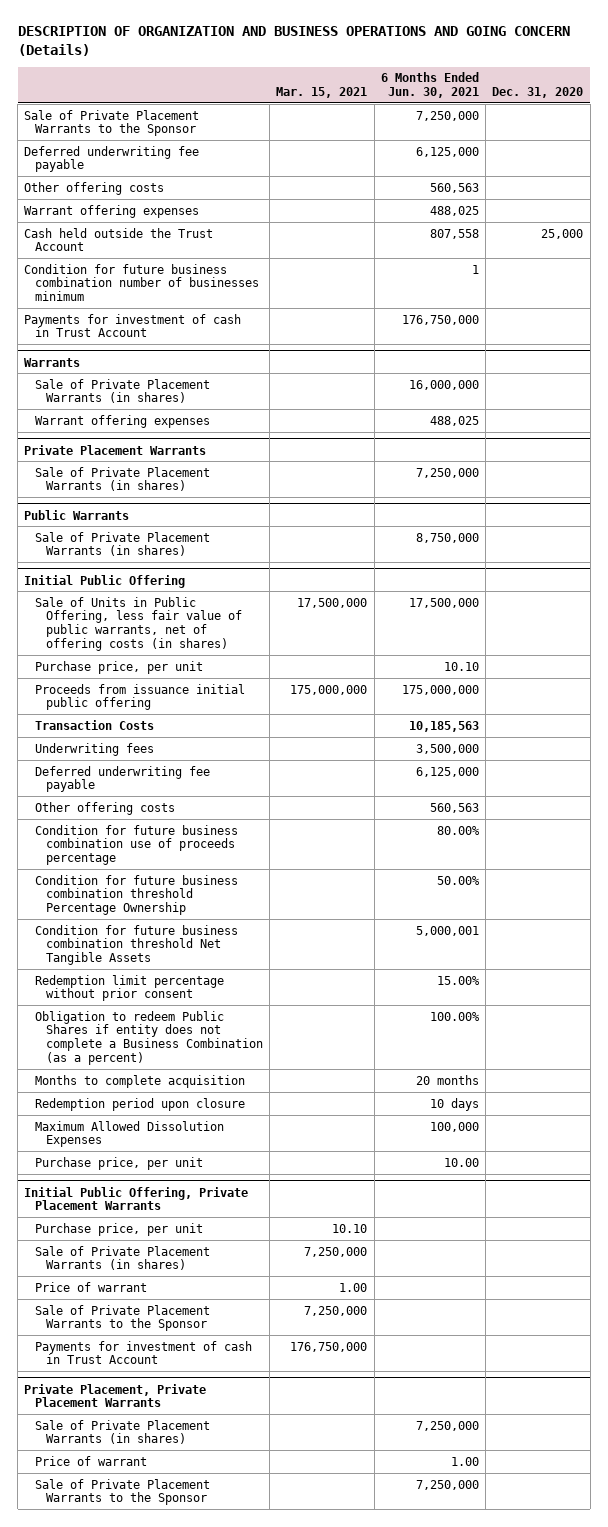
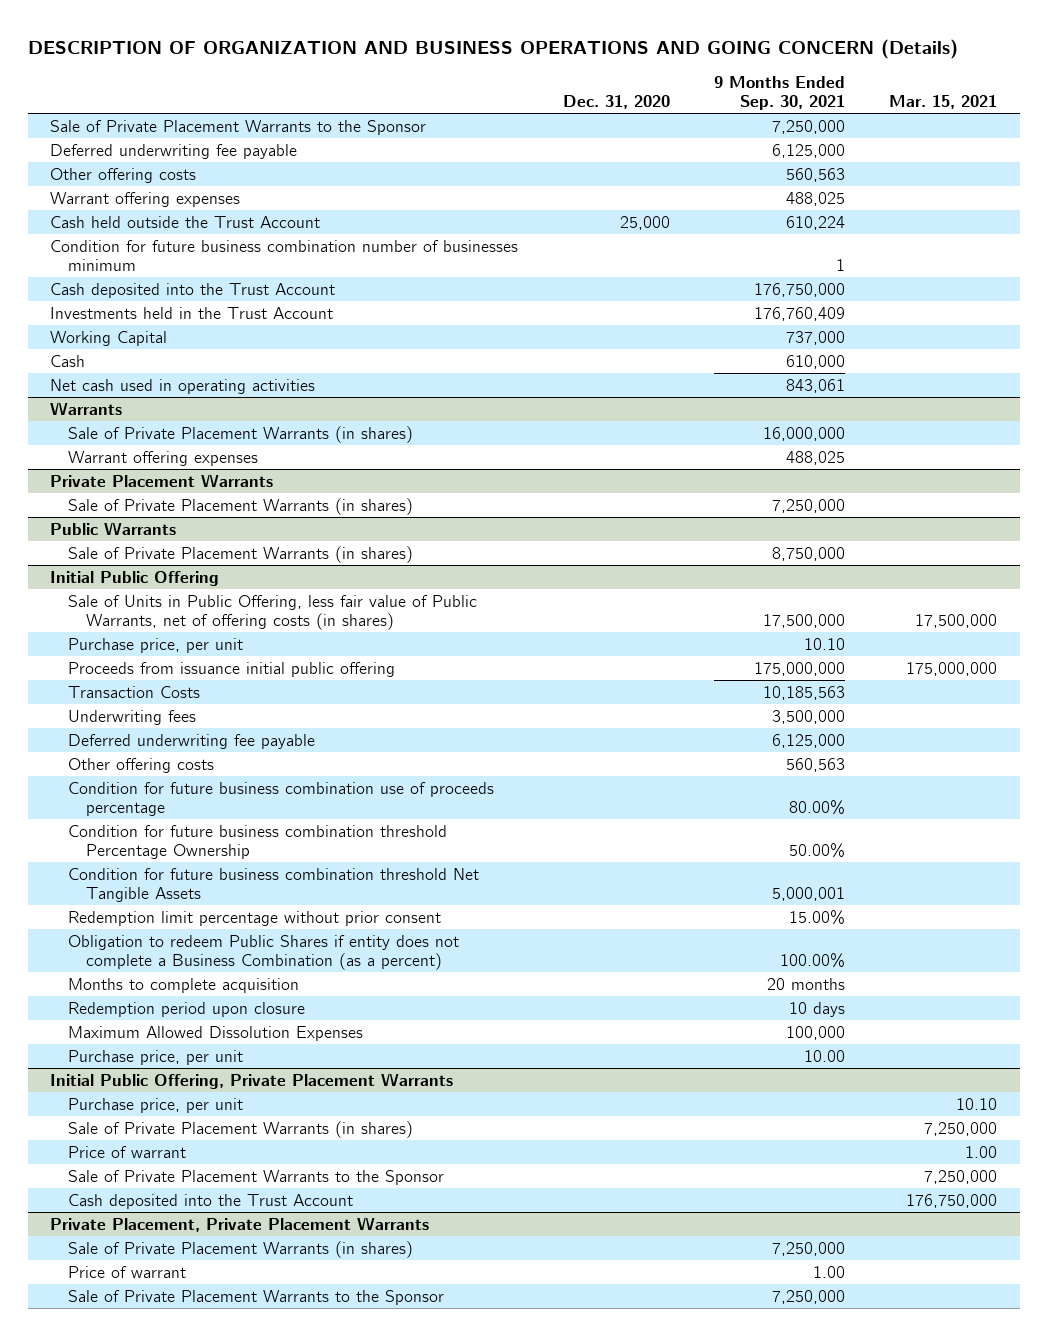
- | Mar. 15, 2021 | 6 Months Ended Jun. 30, 2021 | Dec. 31, 2020
+ | Dec. 31, 2020 | 9 Months Ended Sep. 30, 2021 | Mar. 15, 2021
- Payments for investment of cash in Trust Account | | 176,750,000 |
+ Cash deposited into the Trust Account | | 176,750,000 |
+ Investments held in the Trust Account | | 176,760,409 |
+ Working Capital | | 737,000 |
+ Cash | | 610,000 |
+ Net cash used in operating activities | | 843,061 |
@ Initial Public Offering
- Sale of Units in Public Offering, less fair value of public warrants, net of offering costs (in shares) | 17,500,000 | 17,500,000 |
+ Sale of Units in Public Offering, less fair value of Public Warrants, net of offering costs (in shares) | | 17,500,000 | 17,500,000
@ Initial Public Offering, Private Placement Warrants
- Payments for investment of cash in Trust Account | 176,750,000 | |
+ Cash deposited into the Trust Account | | | 176,750,000

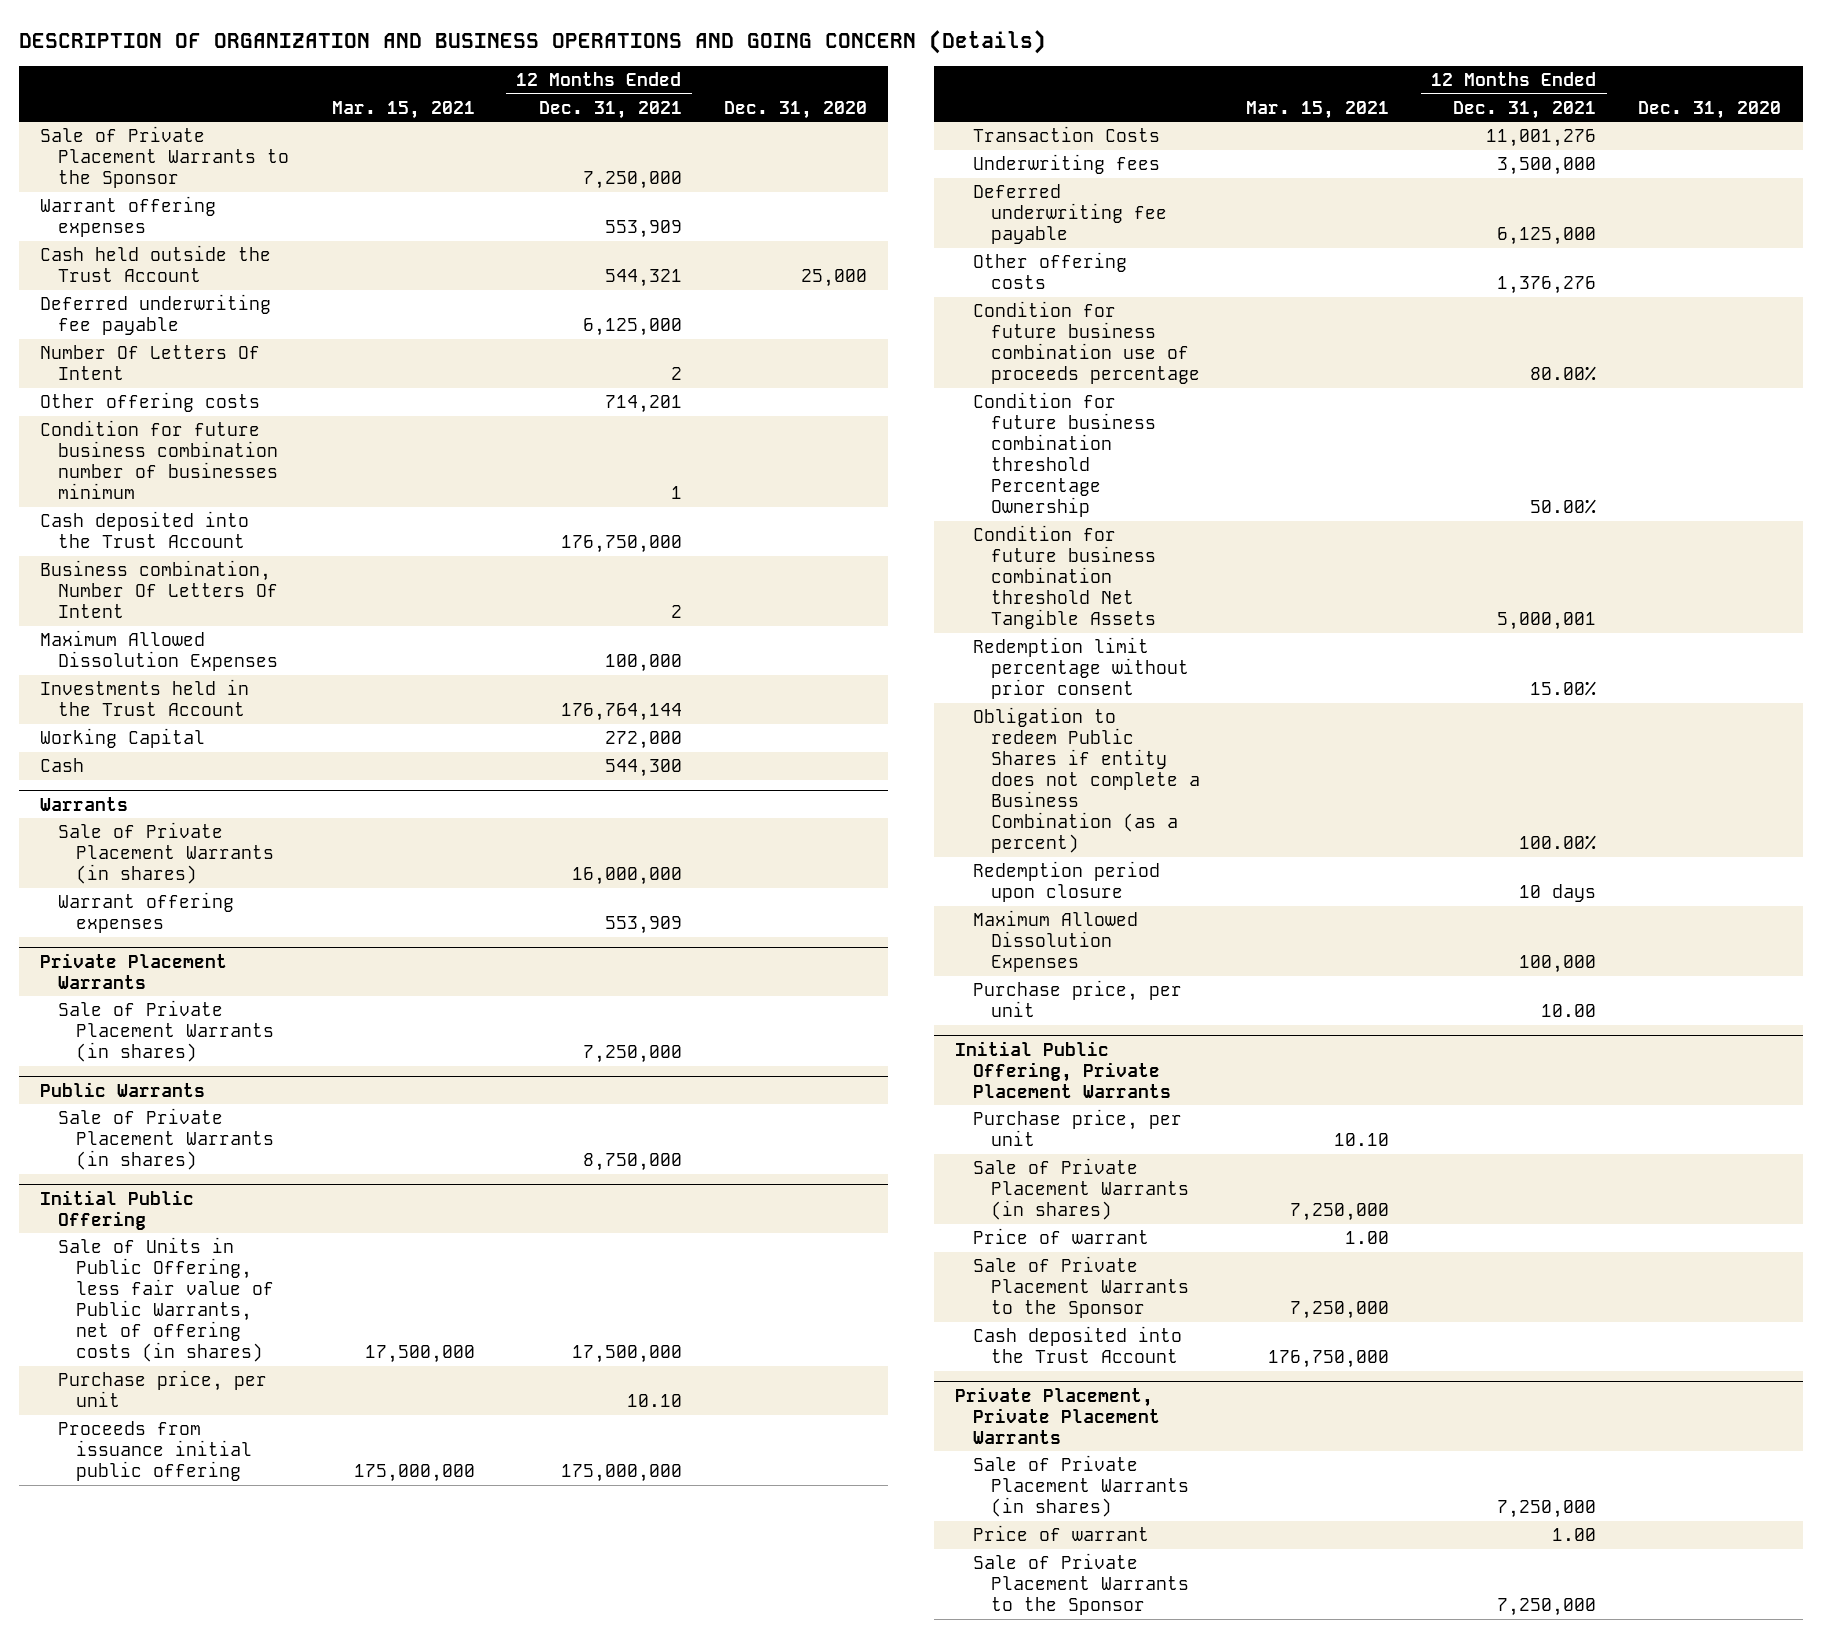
- | Dec. 31, 2020 | 9 Months Ended Sep. 30, 2021 | Mar. 15, 2021
+ | Mar. 15, 2021 | 12 Months Ended Dec. 31, 2021 | Dec. 31, 2020
moved down: Deferred underwriting fee payable | | 6,125,000 |
+ Number Of Letters Of Intent | | 2 |
moved down: Other offering costs | | 714,201 |
+ Business combination, Number Of Letters Of Intent | | 2 |
+ Maximum Allowed Dissolution Expenses | | 100,000 |
- Net cash used in operating activities | | 843,061 |
@ Initial Public Offering
- Months to complete acquisition | | 20 months |

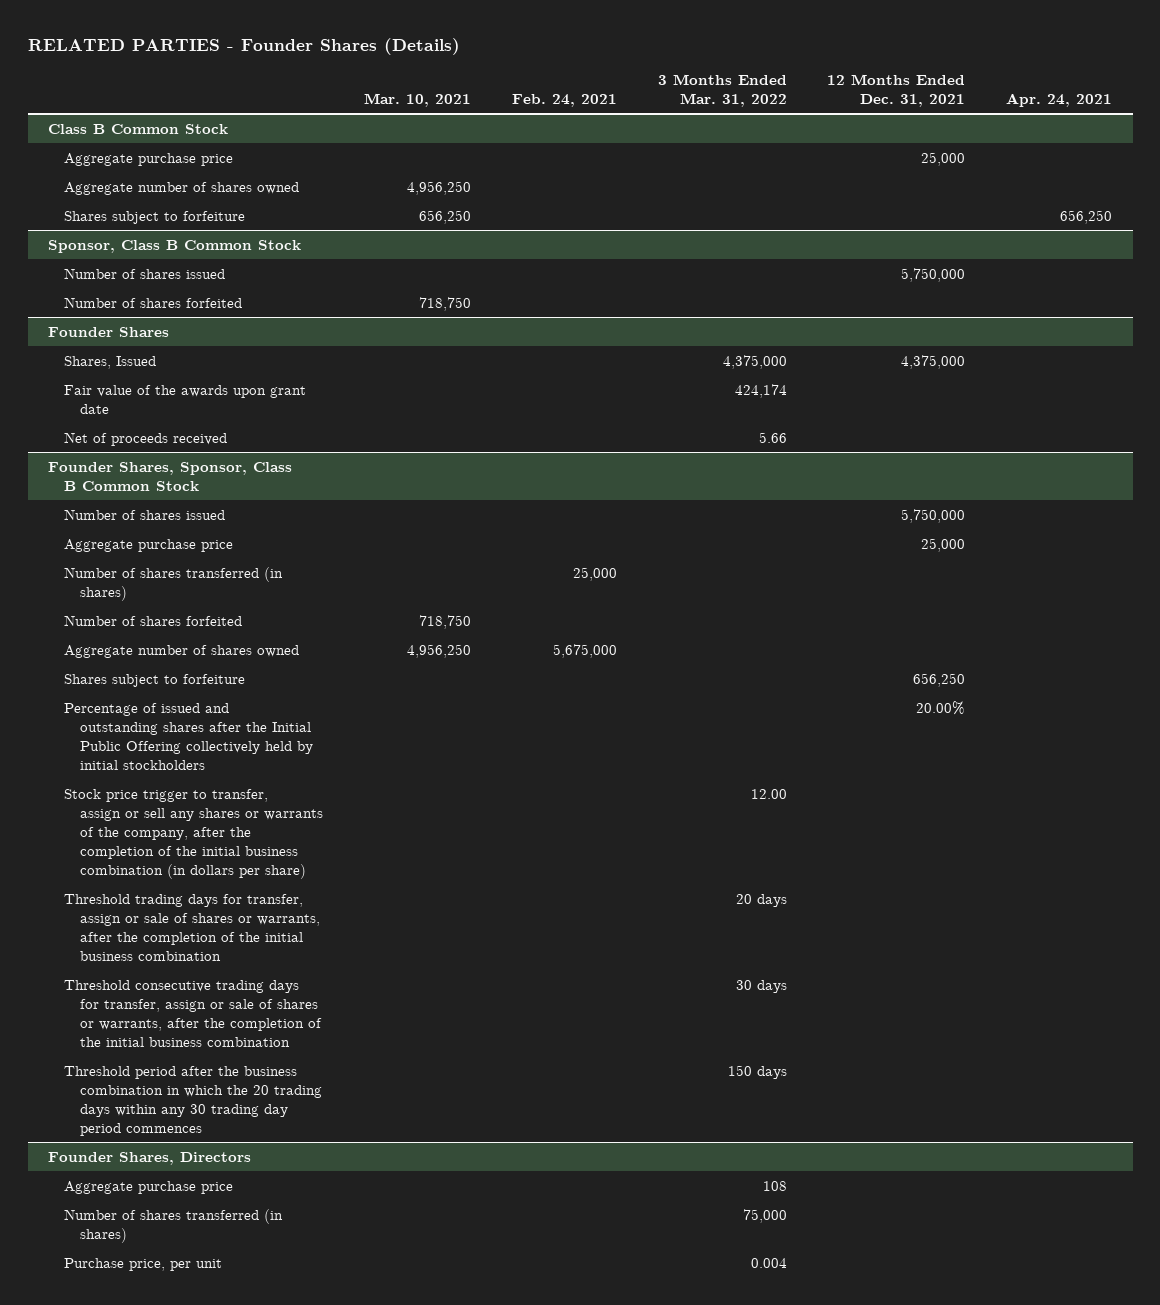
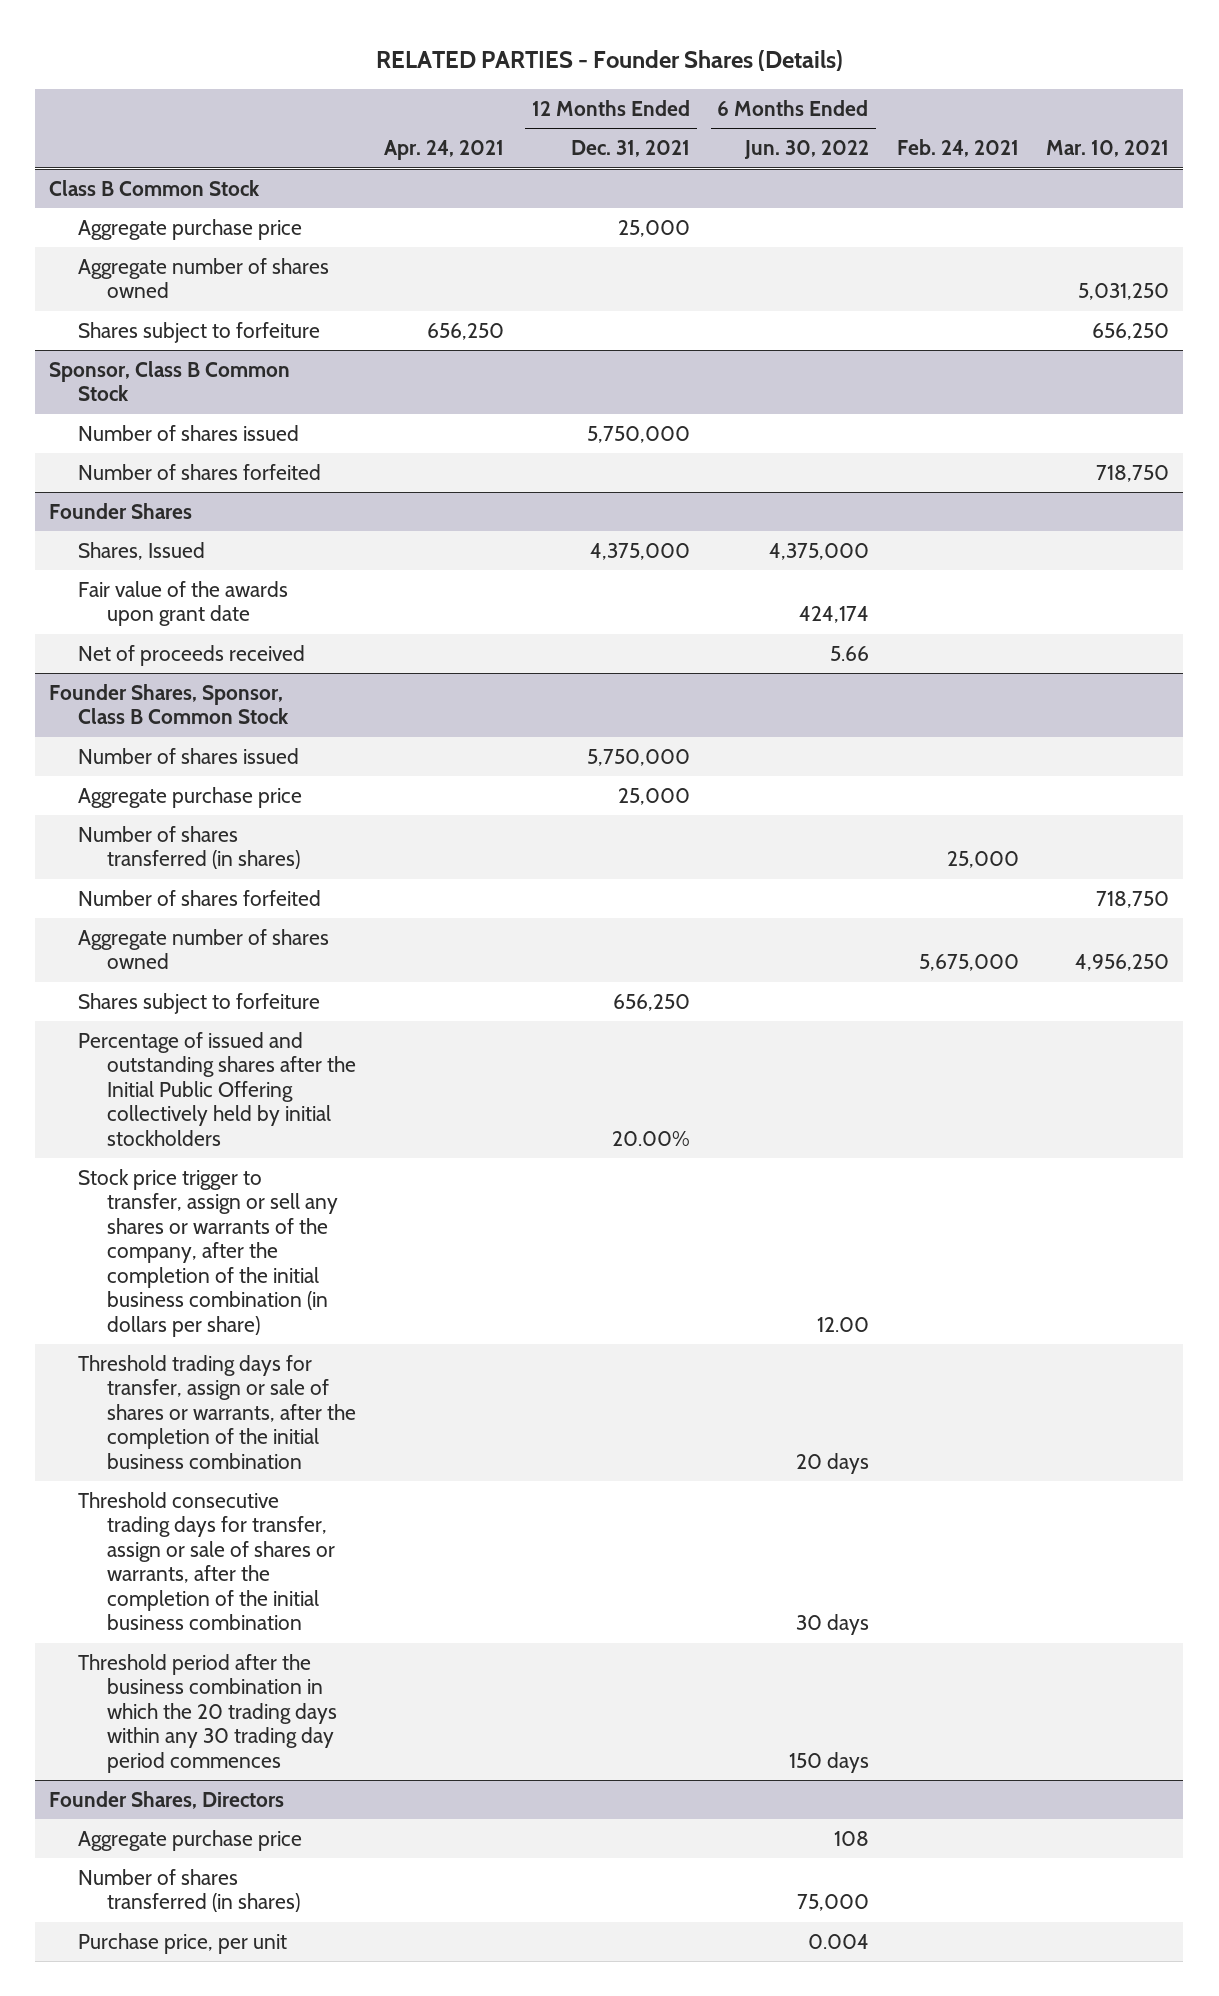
- | Mar. 10, 2021 | Feb. 24, 2021 | 3 Months Ended Mar. 31, 2022 | 12 Months Ended Dec. 31, 2021 | Apr. 24, 2021
+ | Apr. 24, 2021 | 12 Months Ended Dec. 31, 2021 | 6 Months Ended Jun. 30, 2022 | Feb. 24, 2021 | Mar. 10, 2021
@ Class B Common Stock
- Aggregate number of shares owned | 4,956,250 | | | |
+ Aggregate number of shares owned | | | | | 5,031,250

